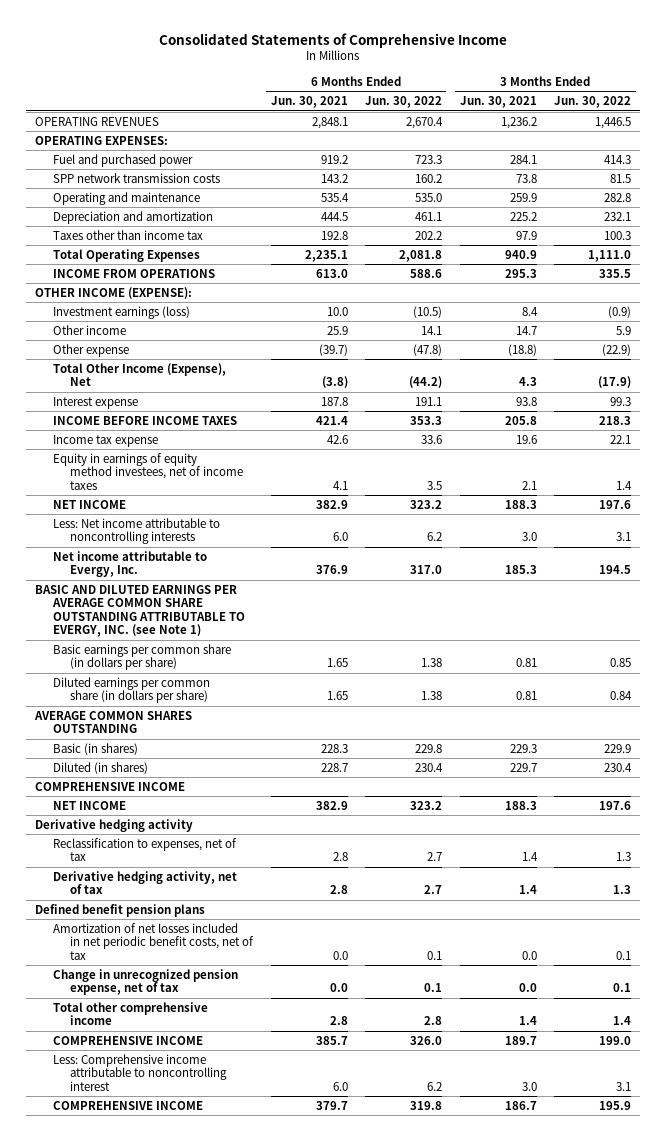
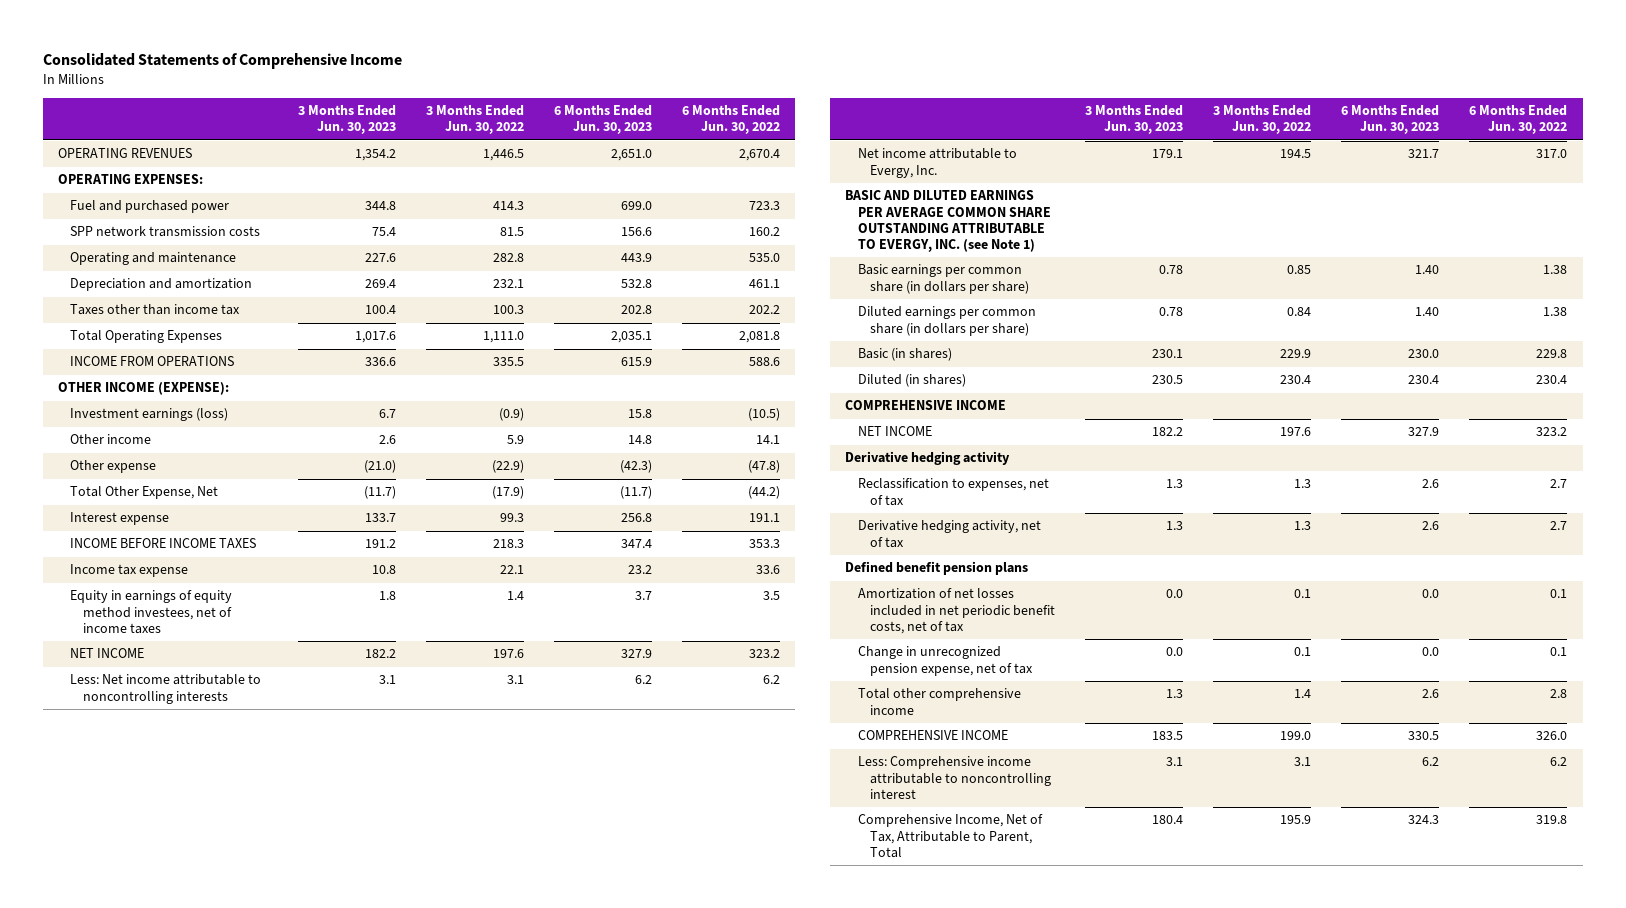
- | 6 Months Ended Jun. 30, 2021 | 6 Months Ended Jun. 30, 2022 | 3 Months Ended Jun. 30, 2021 | 3 Months Ended Jun. 30, 2022
+ | 3 Months Ended Jun. 30, 2023 | 3 Months Ended Jun. 30, 2022 | 6 Months Ended Jun. 30, 2023 | 6 Months Ended Jun. 30, 2022
- Total Other Income (Expense), Net | (3.8) | (44.2) | 4.3 | (17.9)
+ Total Other Expense, Net | (11.7) | (17.9) | (11.7) | (44.2)
- AVERAGE COMMON SHARES OUTSTANDING
- COMPREHENSIVE INCOME | 379.7 | 319.8 | 186.7 | 195.9
+ Comprehensive Income, Net of Tax, Attributable to Parent, Total | 180.4 | 195.9 | 324.3 | 319.8

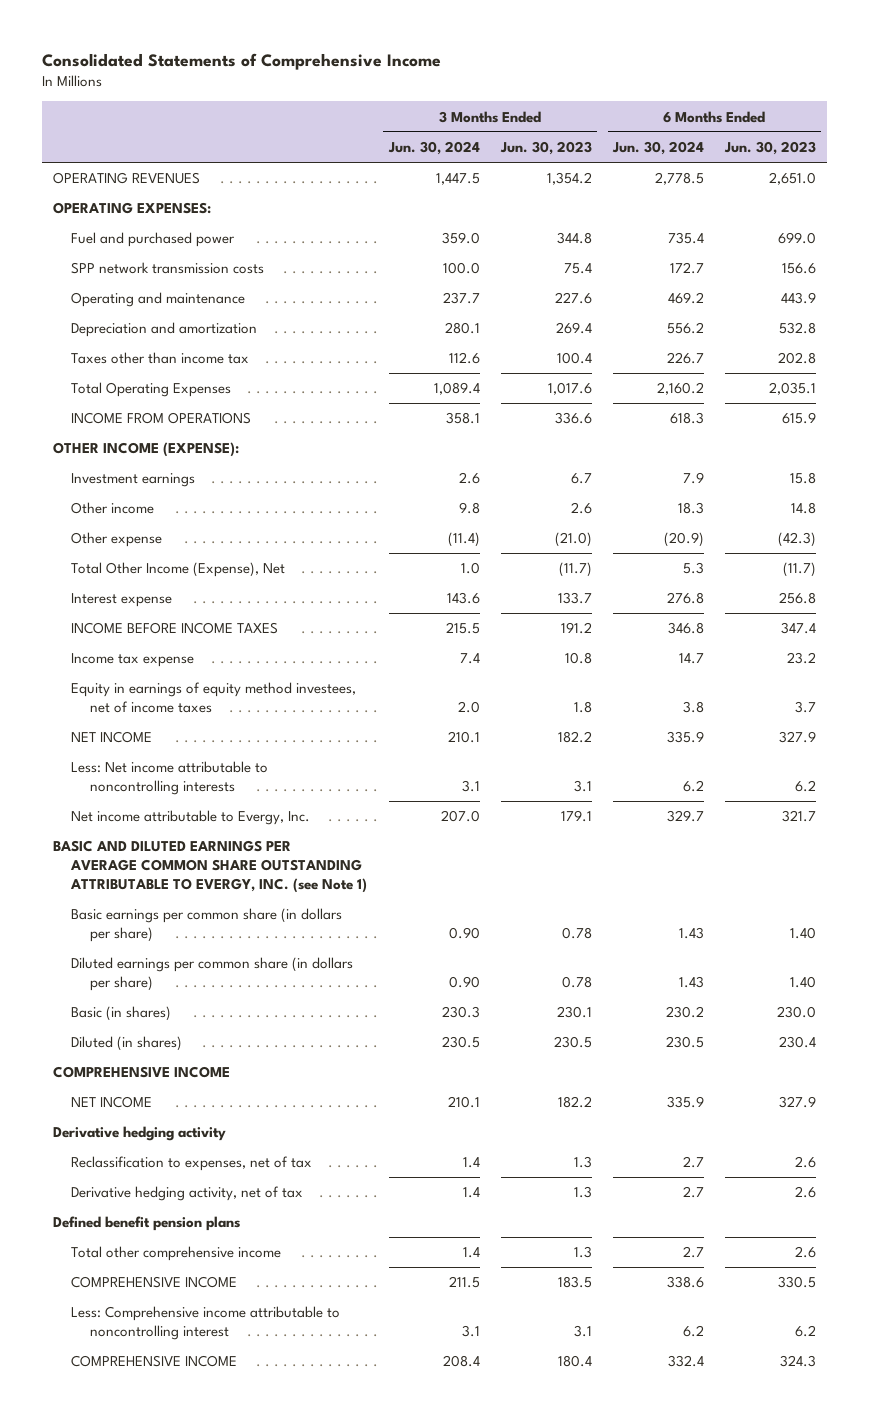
- | 3 Months Ended Jun. 30, 2023 | 3 Months Ended Jun. 30, 2022 | 6 Months Ended Jun. 30, 2023 | 6 Months Ended Jun. 30, 2022
+ | 3 Months Ended Jun. 30, 2024 | 3 Months Ended Jun. 30, 2023 | 6 Months Ended Jun. 30, 2024 | 6 Months Ended Jun. 30, 2023
- Investment earnings (loss) | 6.7 | (0.9) | 15.8 | (10.5)
+ Investment earnings | 2.6 | 6.7 | 7.9 | 15.8
- Total Other Expense, Net | (11.7) | (17.9) | (11.7) | (44.2)
+ Total Other Income (Expense), Net | 1.0 | (11.7) | 5.3 | (11.7)
- Amortization of net losses included in net periodic benefit costs, net of tax | 0.0 | 0.1 | 0.0 | 0.1
- Change in unrecognized pension expense, net of tax | 0.0 | 0.1 | 0.0 | 0.1
- Comprehensive Income, Net of Tax, Attributable to Parent, Total | 180.4 | 195.9 | 324.3 | 319.8
+ COMPREHENSIVE INCOME | 208.4 | 180.4 | 332.4 | 324.3

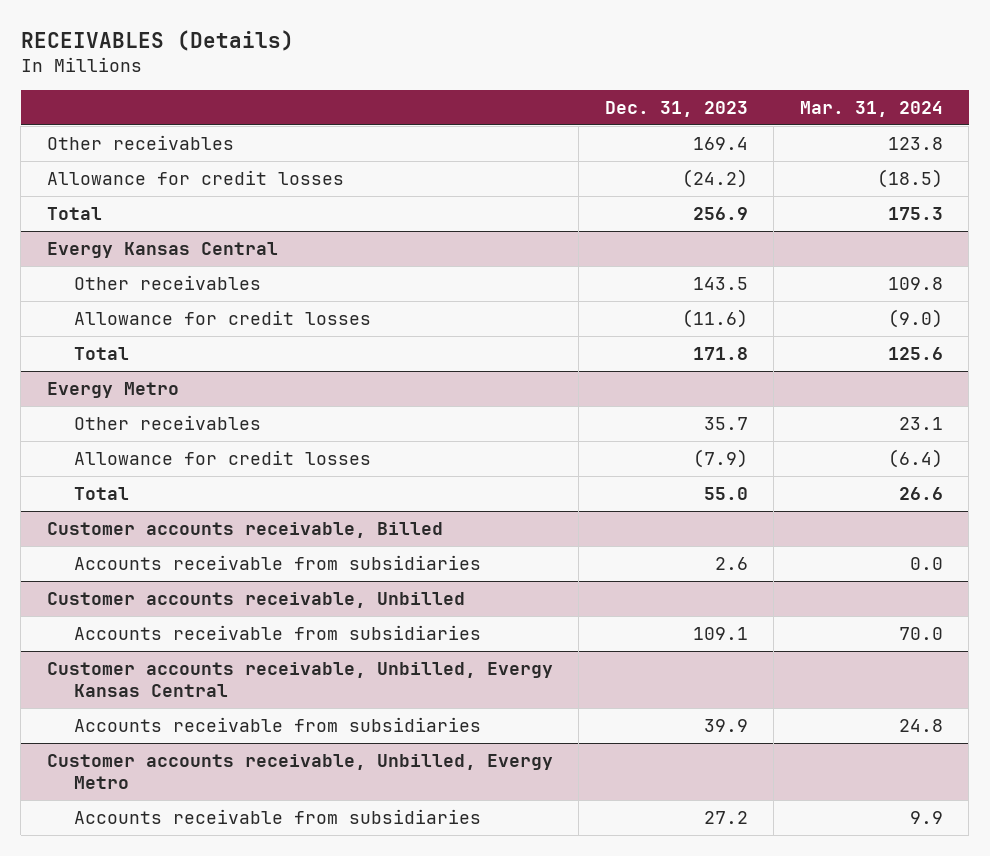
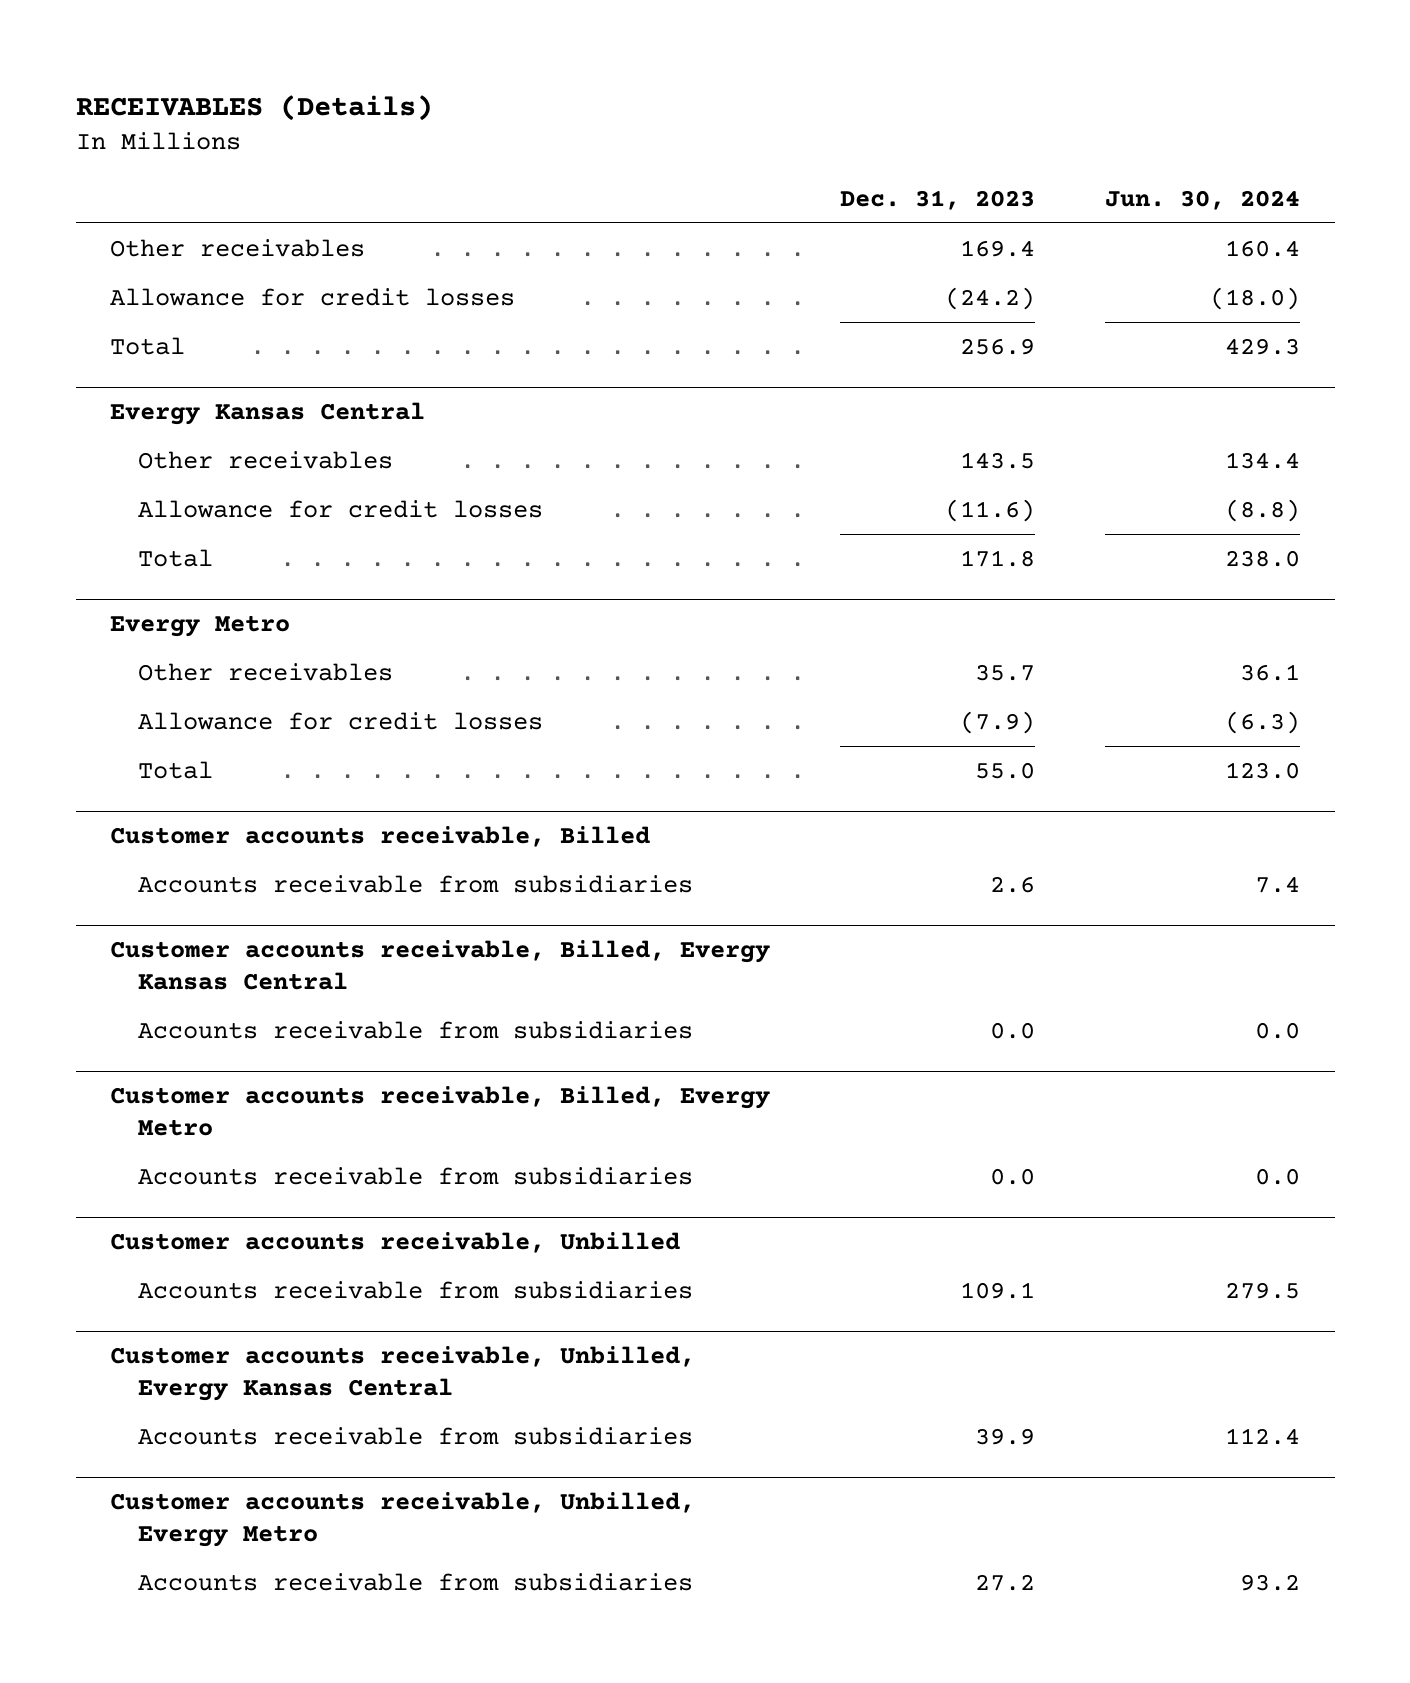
- | Dec. 31, 2023 | Mar. 31, 2024
+ | Dec. 31, 2023 | Jun. 30, 2024
+ Customer accounts receivable, Billed, Evergy Kansas Central
+ Accounts receivable from subsidiaries | 0.0 | 0.0
+ Customer accounts receivable, Billed, Evergy Metro
+ Accounts receivable from subsidiaries | 0.0 | 0.0

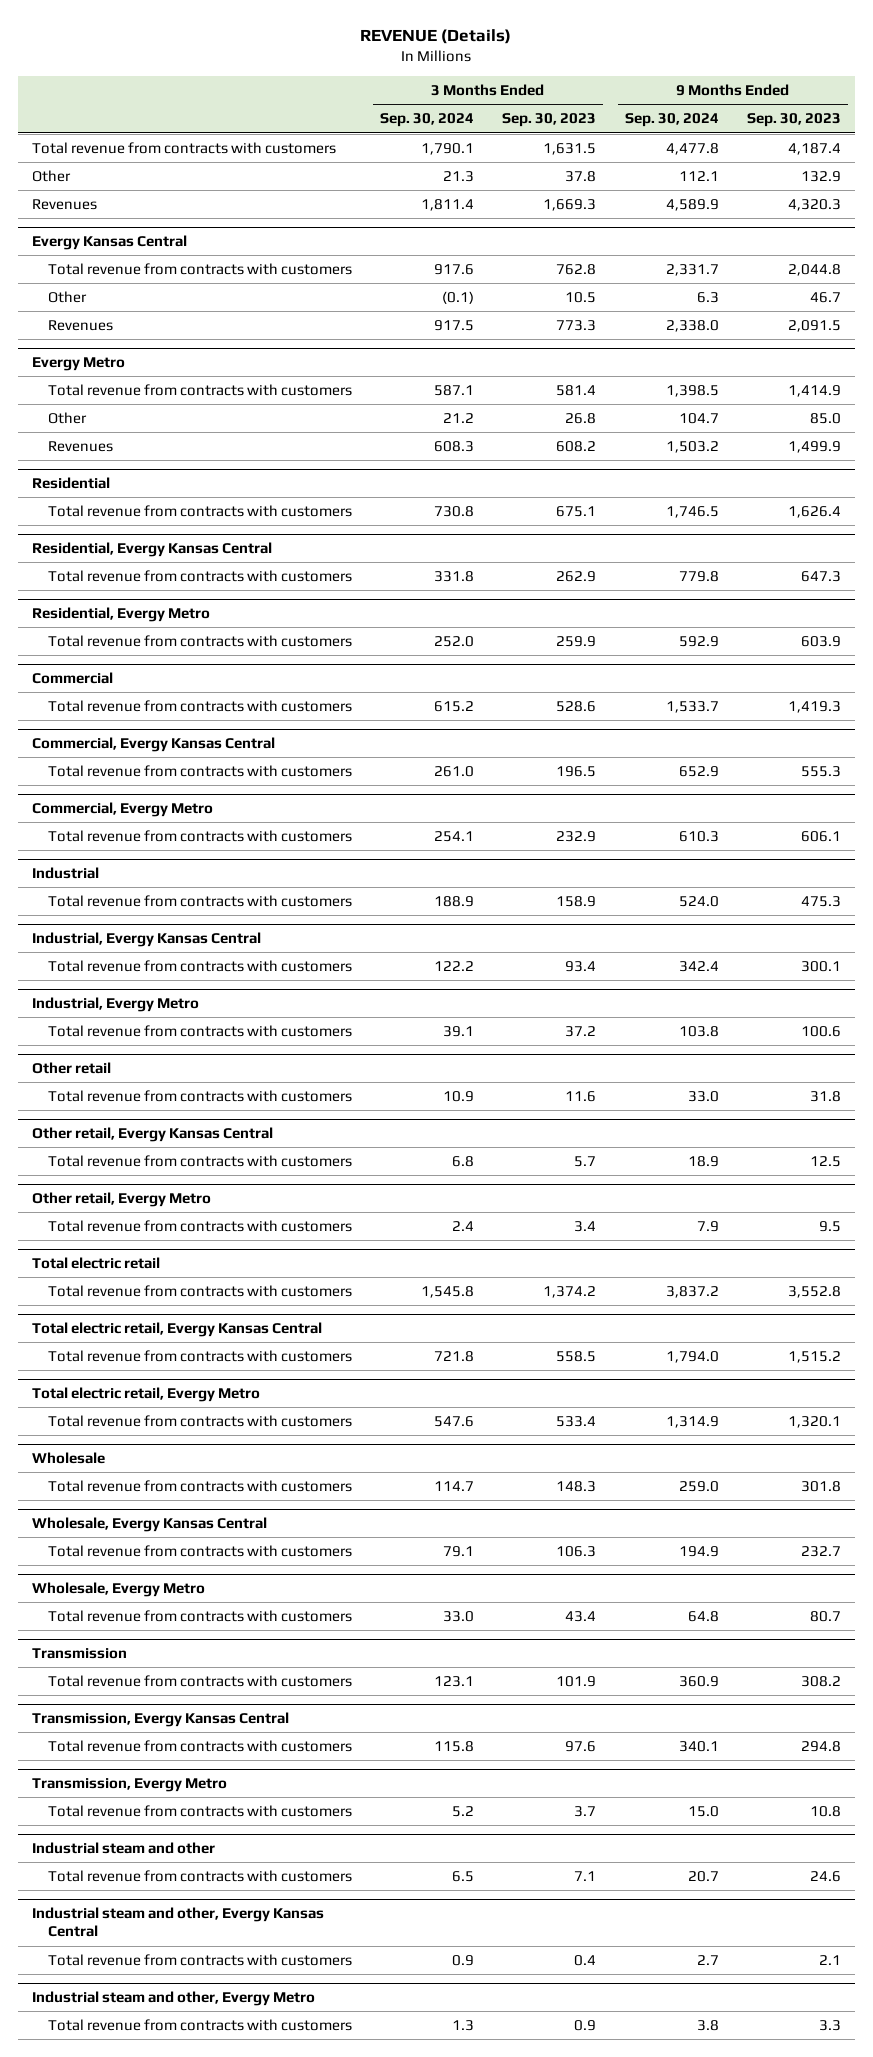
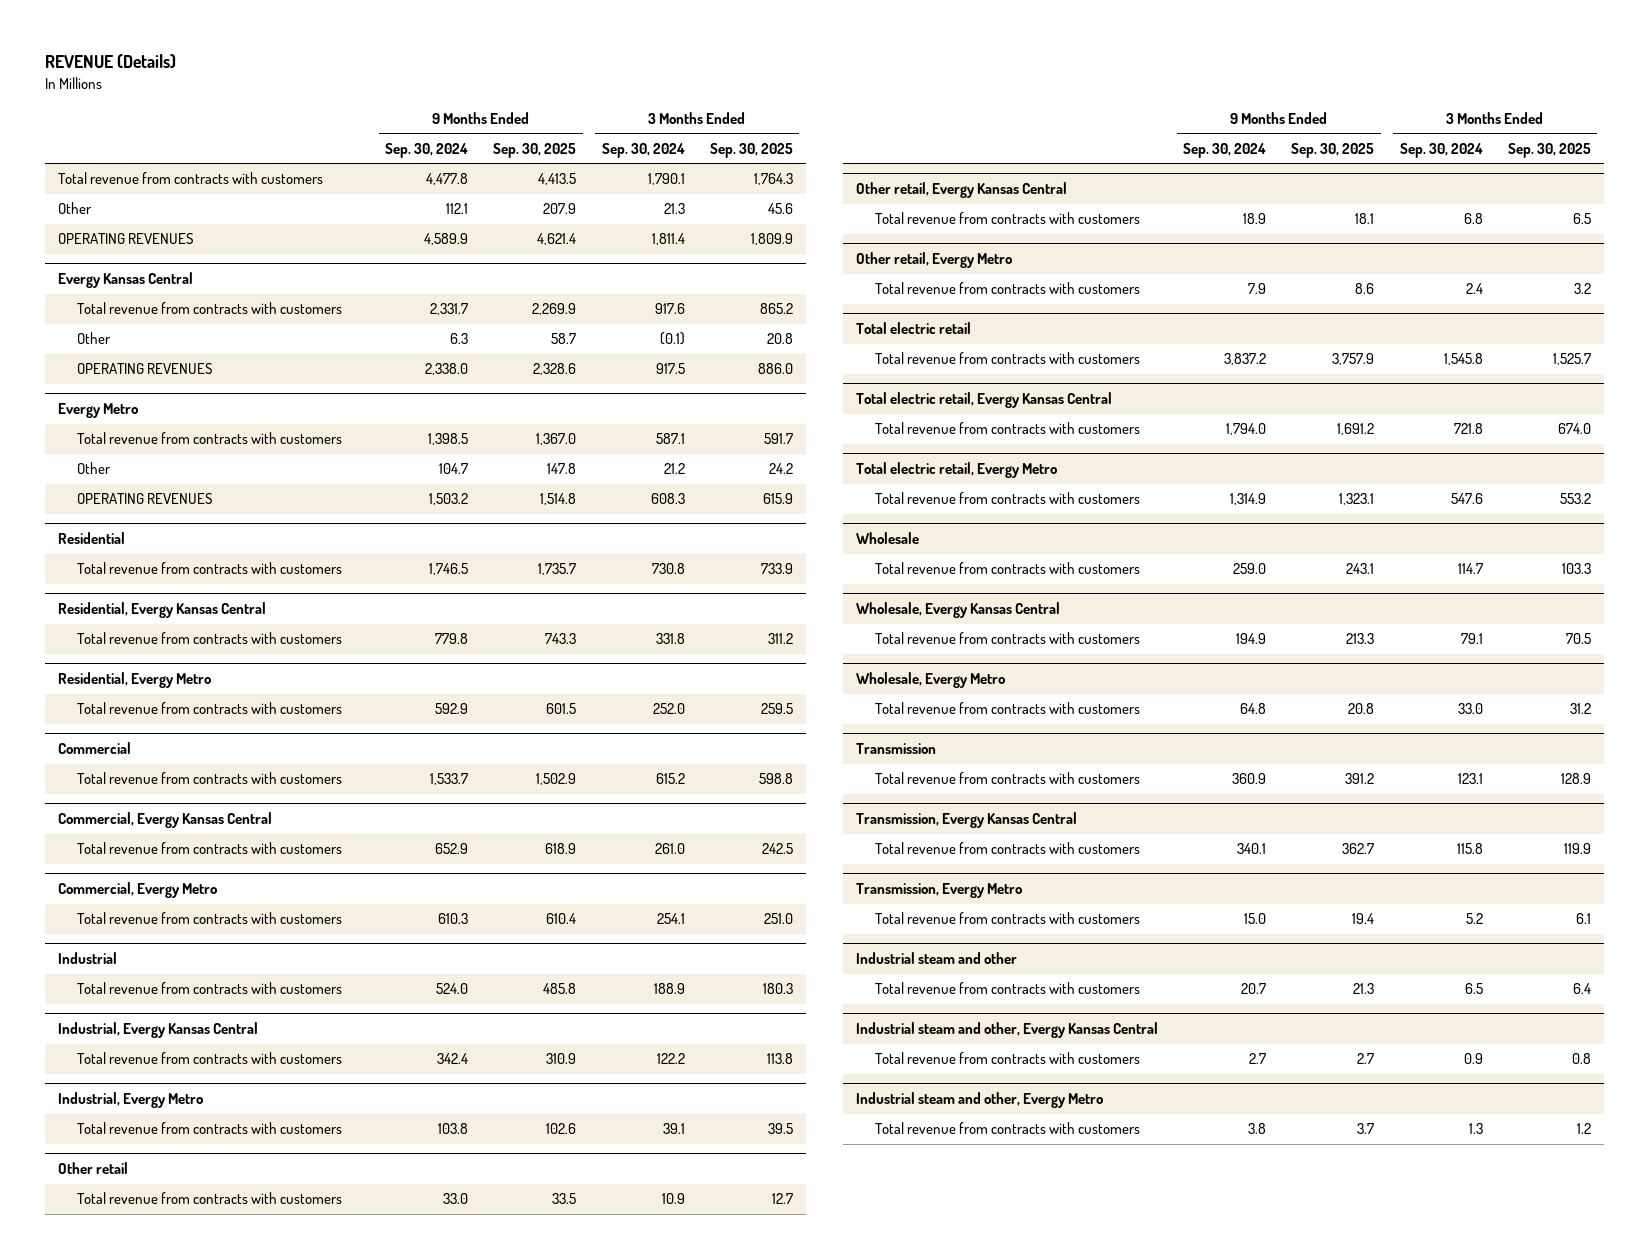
- | 3 Months Ended Sep. 30, 2024 | 3 Months Ended Sep. 30, 2023 | 9 Months Ended Sep. 30, 2024 | 9 Months Ended Sep. 30, 2023
+ | 9 Months Ended Sep. 30, 2024 | 9 Months Ended Sep. 30, 2025 | 3 Months Ended Sep. 30, 2024 | 3 Months Ended Sep. 30, 2025
- Revenues | 1,811.4 | 1,669.3 | 4,589.9 | 4,320.3
+ OPERATING REVENUES | 4,589.9 | 4,621.4 | 1,811.4 | 1,809.9
@ Evergy Kansas Central
- Revenues | 917.5 | 773.3 | 2,338.0 | 2,091.5
+ OPERATING REVENUES | 2,338.0 | 2,328.6 | 917.5 | 886.0
@ Evergy Metro
- Revenues | 608.3 | 608.2 | 1,503.2 | 1,499.9
+ OPERATING REVENUES | 1,503.2 | 1,514.8 | 608.3 | 615.9

